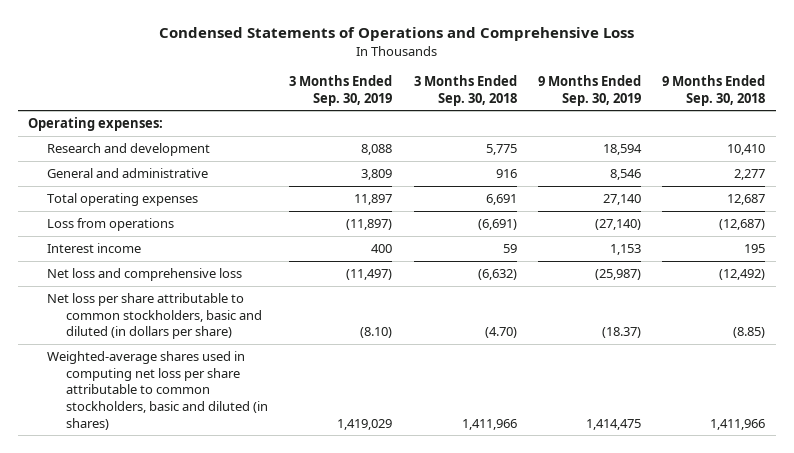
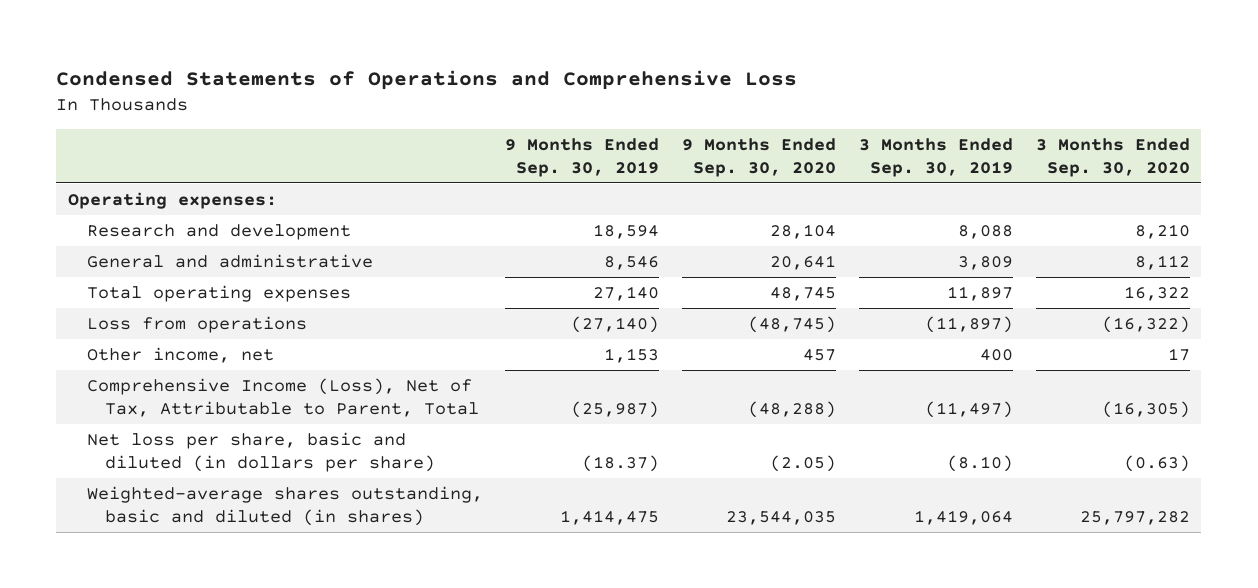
- | 3 Months Ended Sep. 30, 2019 | 3 Months Ended Sep. 30, 2018 | 9 Months Ended Sep. 30, 2019 | 9 Months Ended Sep. 30, 2018
+ | 9 Months Ended Sep. 30, 2019 | 9 Months Ended Sep. 30, 2020 | 3 Months Ended Sep. 30, 2019 | 3 Months Ended Sep. 30, 2020
- Interest income | 400 | 59 | 1,153 | 195
- Net loss and comprehensive loss | (11,497) | (6,632) | (25,987) | (12,492)
- Net loss per share attributable to common stockholders, basic and diluted (in dollars per share) | (8.10) | (4.70) | (18.37) | (8.85)
- Weighted-average shares used in computing net loss per share attributable to common stockholders, basic and diluted (in shares) | 1,419,029 | 1,411,966 | 1,414,475 | 1,411,966
+ Other income, net | 1,153 | 457 | 400 | 17
+ Comprehensive Income (Loss), Net of Tax, Attributable to Parent, Total | (25,987) | (48,288) | (11,497) | (16,305)
+ Net loss per share, basic and diluted (in dollars per share) | (18.37) | (2.05) | (8.10) | (0.63)
+ Weighted-average shares outstanding, basic and diluted (in shares) | 1,414,475 | 23,544,035 | 1,419,064 | 25,797,282

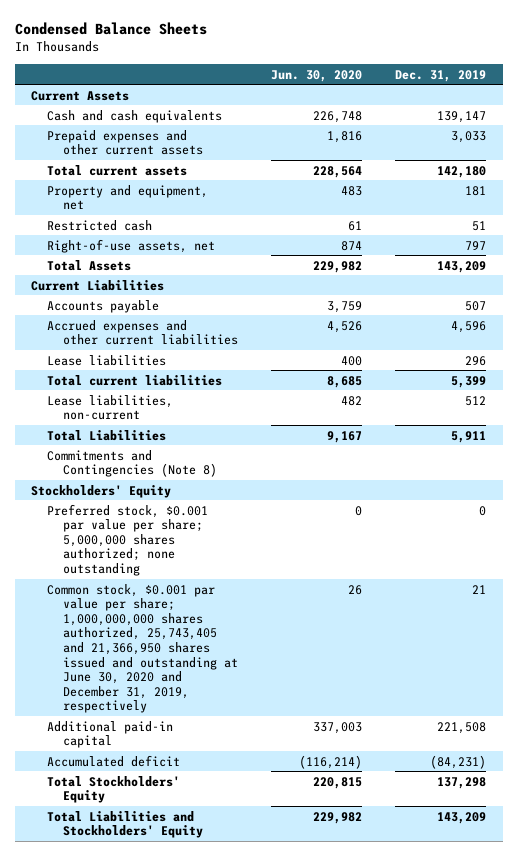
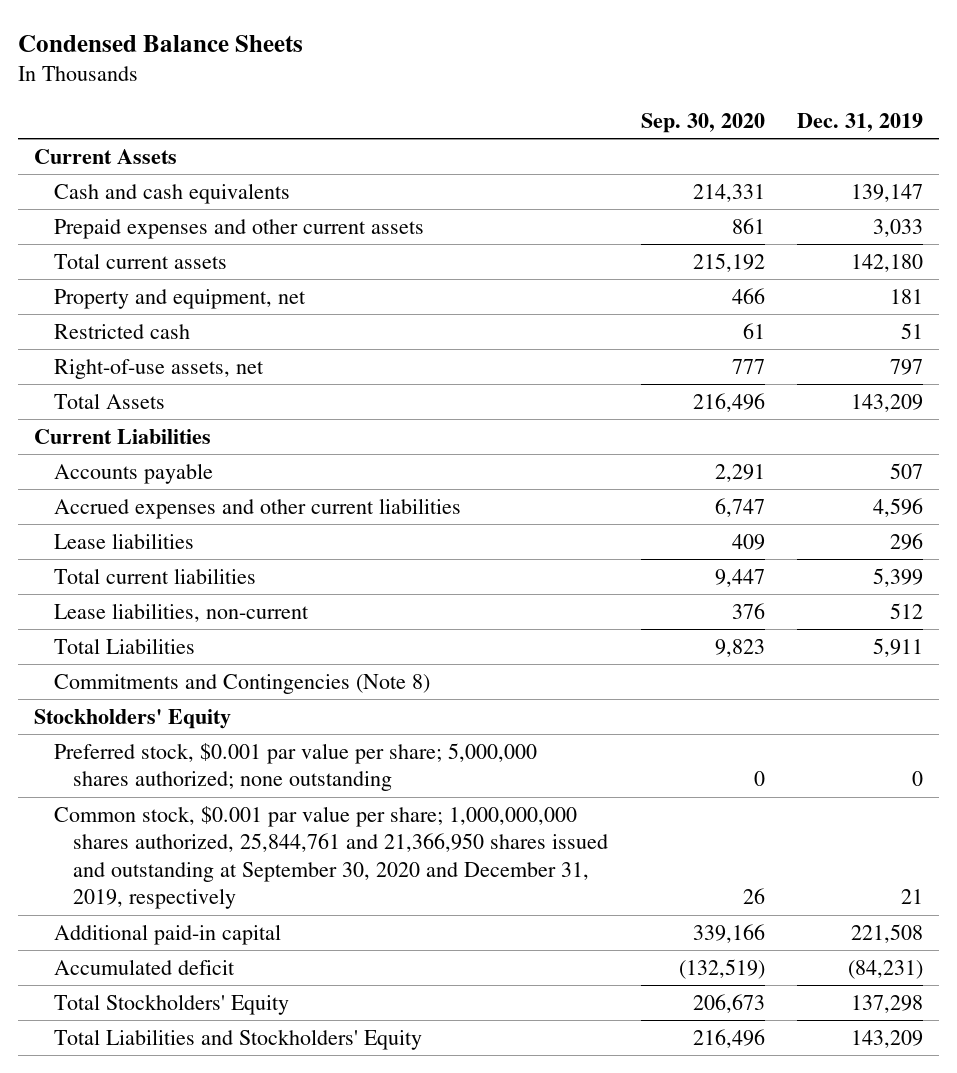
- | Jun. 30, 2020 | Dec. 31, 2019
+ | Sep. 30, 2020 | Dec. 31, 2019
- Common stock, $0.001 par value per share; 1,000,000,000 shares authorized, 25,743,405 and 21,366,950 shares issued and outstanding at June 30, 2020 and December 31, 2019, respectively | 26 | 21
+ Common stock, $0.001 par value per share; 1,000,000,000 shares authorized, 25,844,761 and 21,366,950 shares issued and outstanding at September 30, 2020 and December 31, 2019, respectively | 26 | 21

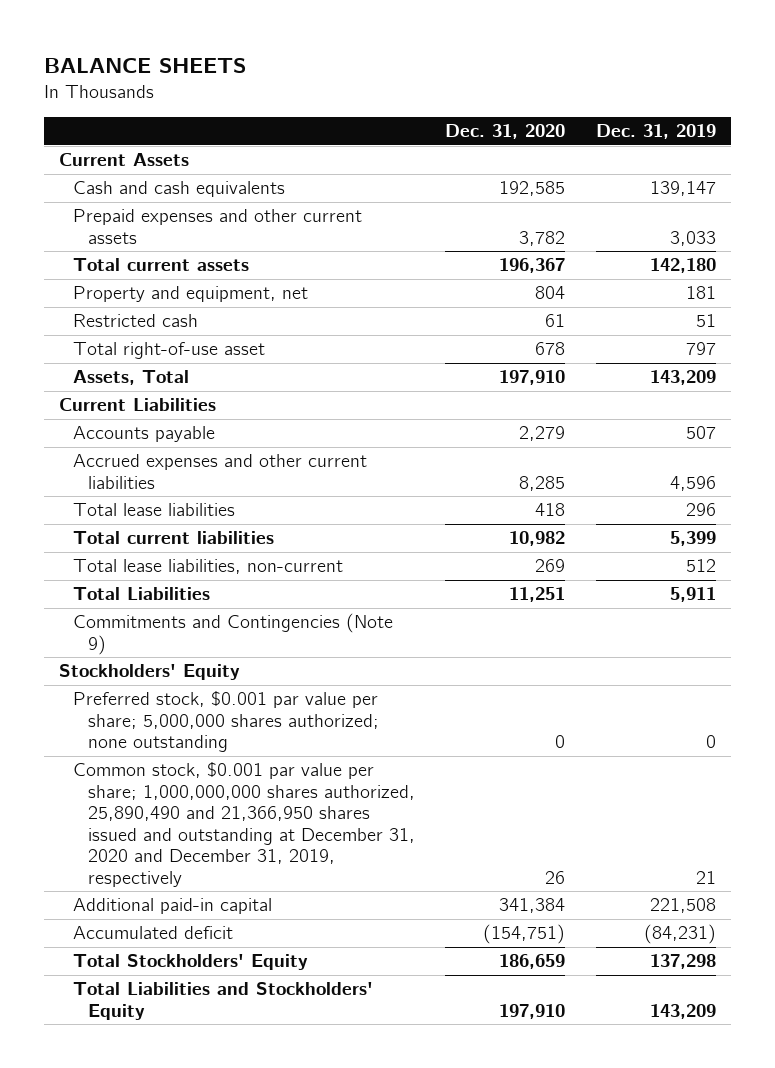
- Condensed Balance Sheets
+ BALANCE SHEETS
- | Sep. 30, 2020 | Dec. 31, 2019
+ | Dec. 31, 2020 | Dec. 31, 2019
- Right-of-use assets, net | 777 | 797
- Total Assets | 216,496 | 143,209
+ Total right-of-use asset | 678 | 797
+ Assets, Total | 197,910 | 143,209
- Lease liabilities | 409 | 296
+ Total lease liabilities | 418 | 296
- Lease liabilities, non-current | 376 | 512
+ Total lease liabilities, non-current | 269 | 512
- Commitments and Contingencies (Note 8)
+ Commitments and Contingencies (Note 9)
- Common stock, $0.001 par value per share; 1,000,000,000 shares authorized, 25,844,761 and 21,366,950 shares issued and outstanding at September 30, 2020 and December 31, 2019, respectively | 26 | 21
+ Common stock, $0.001 par value per share; 1,000,000,000 shares authorized, 25,890,490 and 21,366,950 shares issued and outstanding at December 31, 2020 and December 31, 2019, respectively | 26 | 21

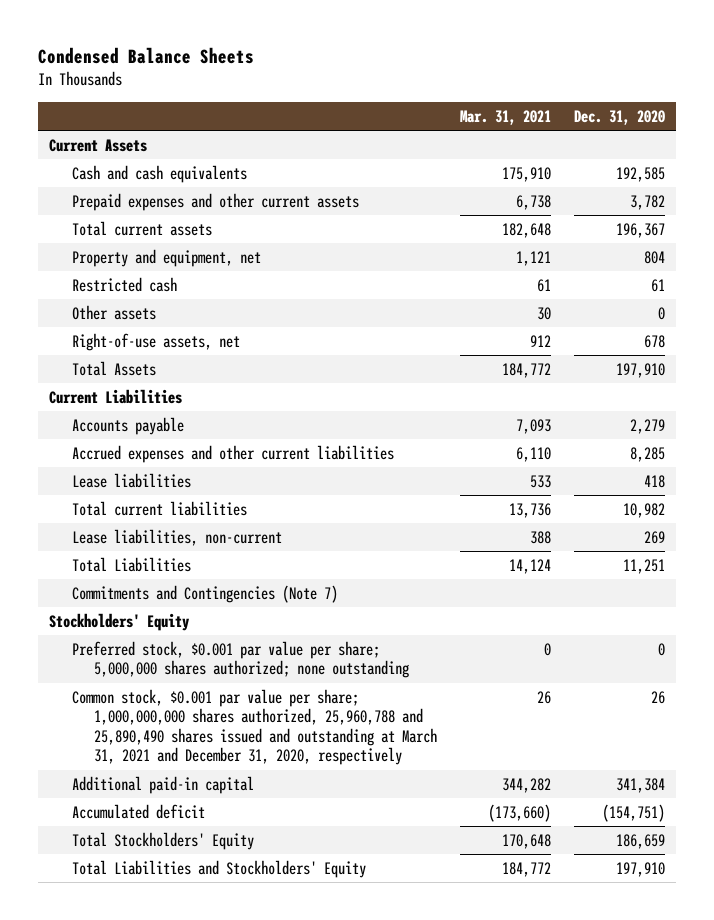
- BALANCE SHEETS
+ Condensed Balance Sheets
- | Dec. 31, 2020 | Dec. 31, 2019
+ | Mar. 31, 2021 | Dec. 31, 2020
- Total right-of-use asset | 678 | 797
- Assets, Total | 197,910 | 143,209
+ Other assets | 30 | 0
+ Right-of-use assets, net | 912 | 678
+ Total Assets | 184,772 | 197,910
- Total lease liabilities | 418 | 296
+ Lease liabilities | 533 | 418
- Total lease liabilities, non-current | 269 | 512
+ Lease liabilities, non-current | 388 | 269
- Commitments and Contingencies (Note 9)
+ Commitments and Contingencies (Note 7)
- Common stock, $0.001 par value per share; 1,000,000,000 shares authorized, 25,890,490 and 21,366,950 shares issued and outstanding at December 31, 2020 and December 31, 2019, respectively | 26 | 21
+ Common stock, $0.001 par value per share; 1,000,000,000 shares authorized, 25,960,788 and 25,890,490 shares issued and outstanding at March 31, 2021 and December 31, 2020, respectively | 26 | 26

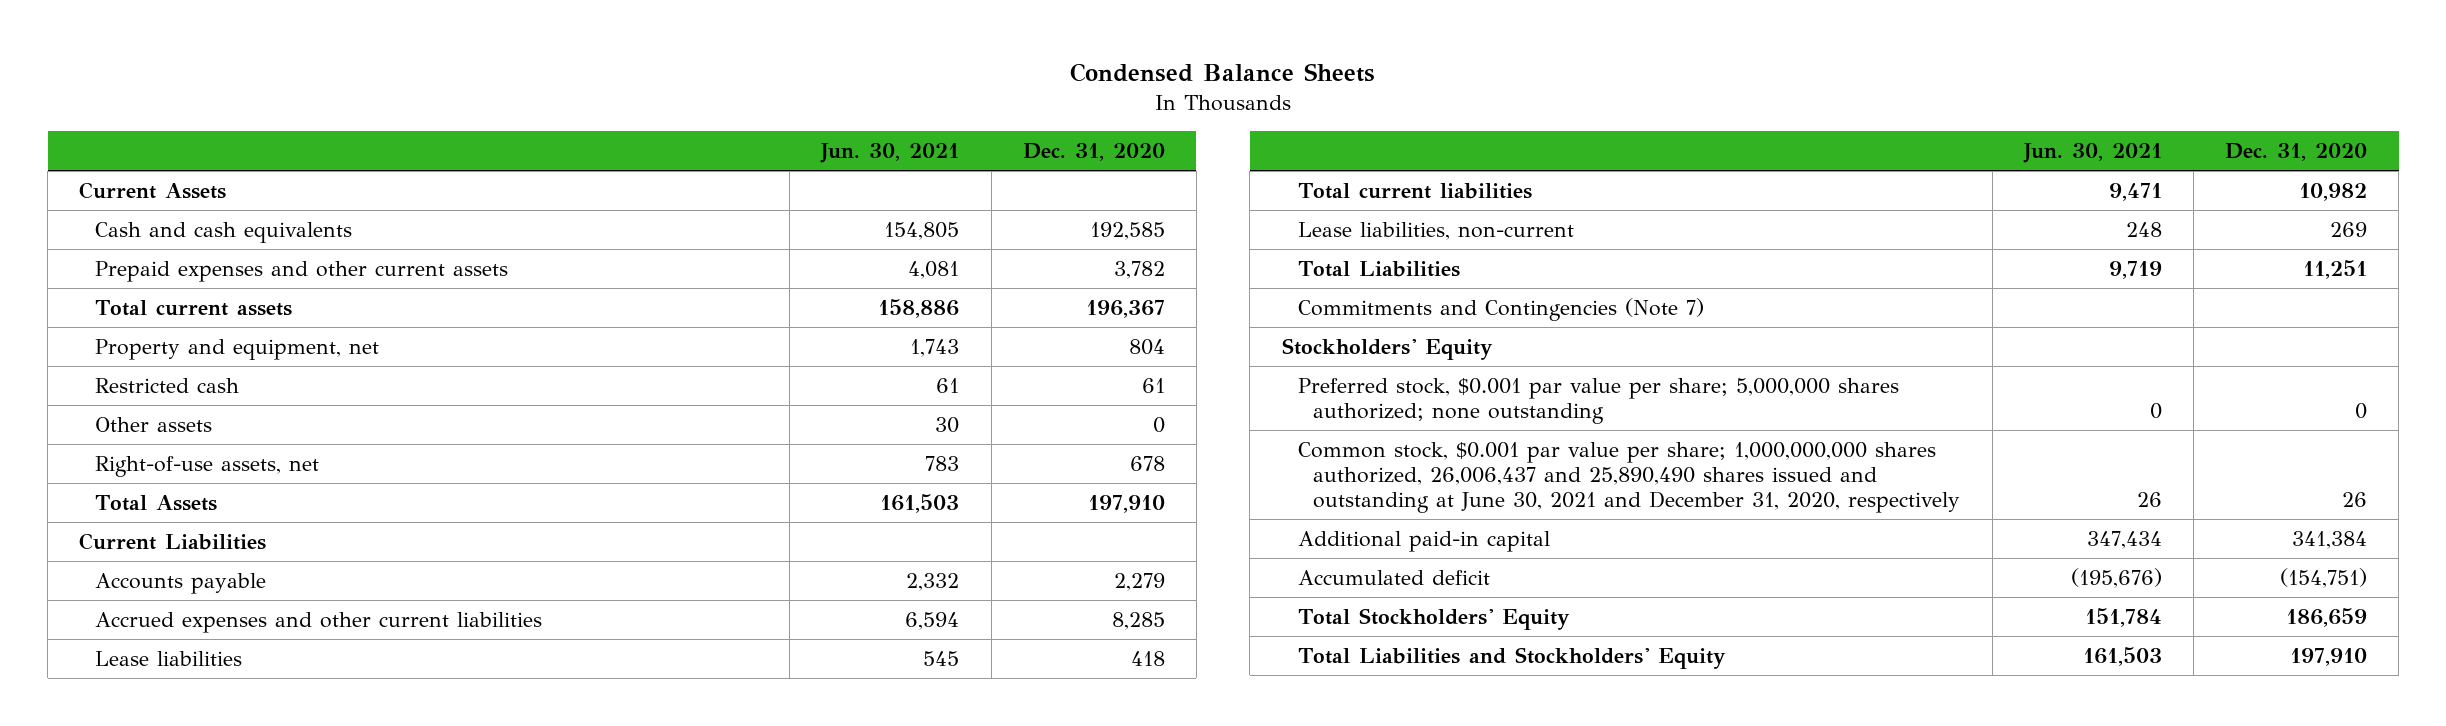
- | Mar. 31, 2021 | Dec. 31, 2020
+ | Jun. 30, 2021 | Dec. 31, 2020
- Common stock, $0.001 par value per share; 1,000,000,000 shares authorized, 25,960,788 and 25,890,490 shares issued and outstanding at March 31, 2021 and December 31, 2020, respectively | 26 | 26
+ Common stock, $0.001 par value per share; 1,000,000,000 shares authorized, 26,006,437 and 25,890,490 shares issued and outstanding at June 30, 2021 and December 31, 2020, respectively | 26 | 26

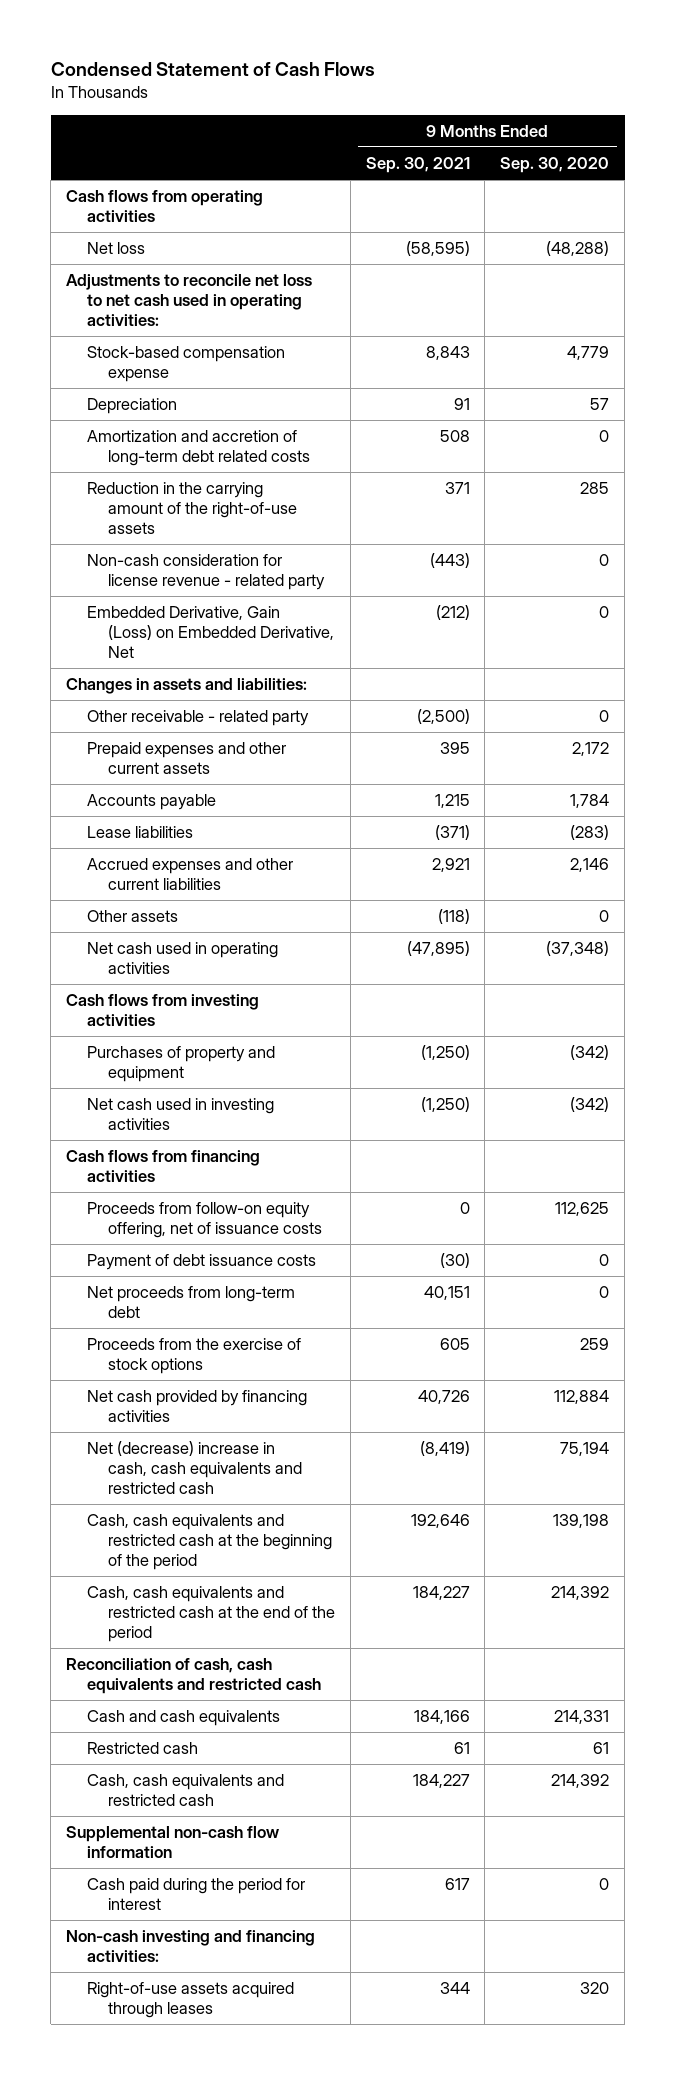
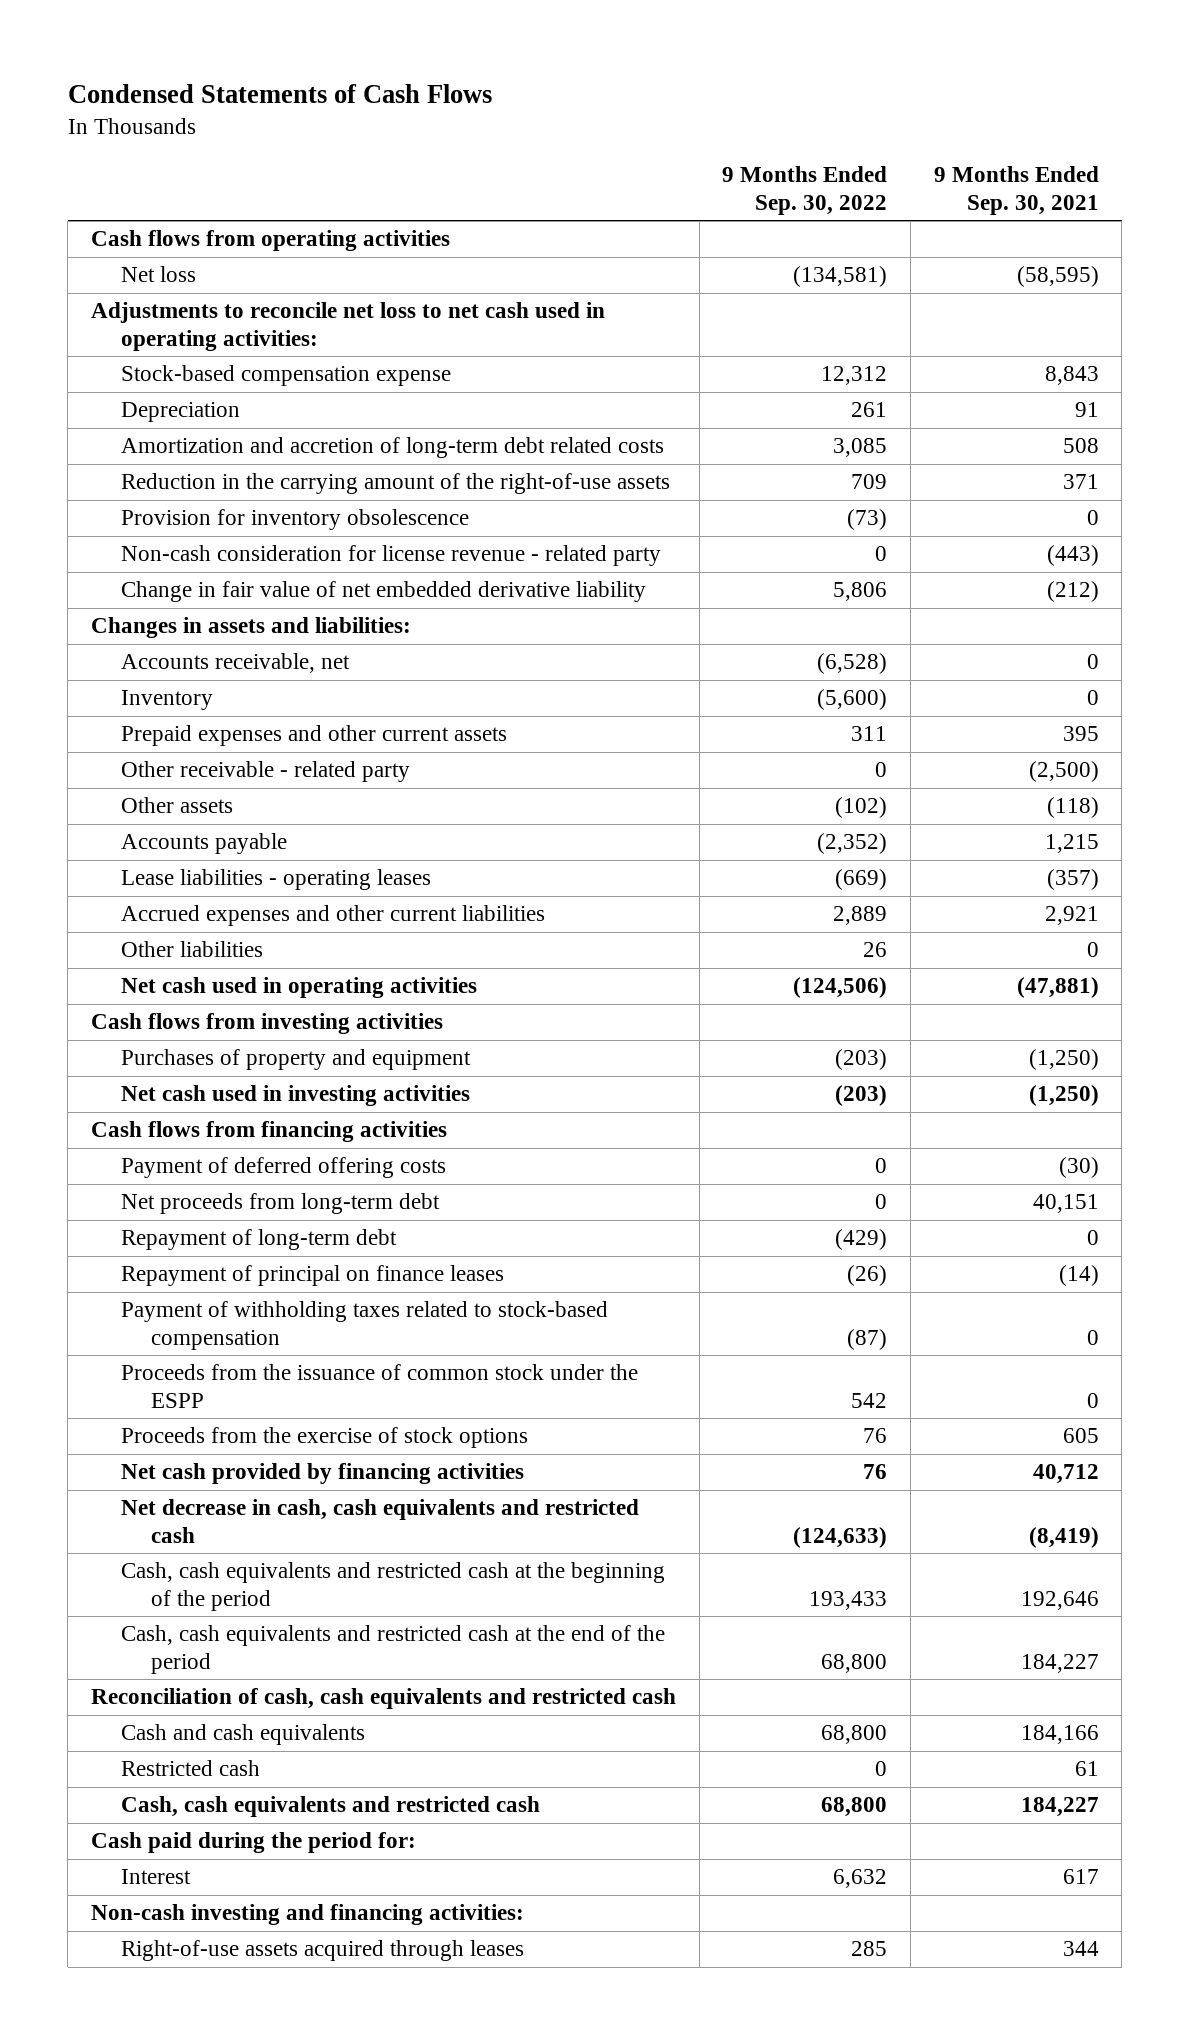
- Condensed Statement of Cash Flows
+ Condensed Statements of Cash Flows
- | 9 Months Ended Sep. 30, 2021 | 9 Months Ended Sep. 30, 2020
+ | 9 Months Ended Sep. 30, 2022 | 9 Months Ended Sep. 30, 2021
+ Provision for inventory obsolescence | (73) | 0
- Embedded Derivative, Gain (Loss) on Embedded Derivative, Net | (212) | 0
+ Change in fair value of net embedded derivative liability | 5,806 | (212)
+ Accounts receivable, net | (6,528) | 0
+ Inventory | (5,600) | 0
moved down: Other receivable - related party | 0 | (2,500)
moved up: Other assets | (102) | (118)
- Lease liabilities | (371) | (283)
+ Lease liabilities - operating leases | (669) | (357)
- Net cash used in operating activities | (47,895) | (37,348)
+ Other liabilities | 26 | 0
+ Net cash used in operating activities | (124,506) | (47,881)
- Proceeds from follow-on equity offering, net of issuance costs | 0 | 112,625
- Payment of debt issuance costs | (30) | 0
+ Payment of deferred offering costs | 0 | (30)
+ Repayment of long-term debt | (429) | 0
+ Repayment of principal on finance leases | (26) | (14)
+ Payment of withholding taxes related to stock-based compensation | (87) | 0
+ Proceeds from the issuance of common stock under the ESPP | 542 | 0
- Net cash provided by financing activities | 40,726 | 112,884
- Net (decrease) increase in cash, cash equivalents and restricted cash | (8,419) | 75,194
+ Net cash provided by financing activities | 76 | 40,712
+ Net decrease in cash, cash equivalents and restricted cash | (124,633) | (8,419)
- Supplemental non-cash flow information
- Cash paid during the period for interest | 617 | 0
+ Cash paid during the period for:
+ Interest | 6,632 | 617

